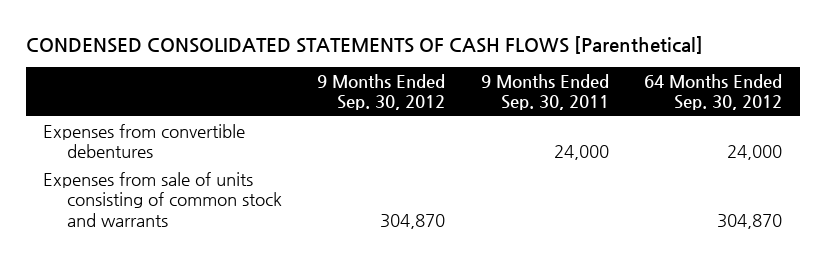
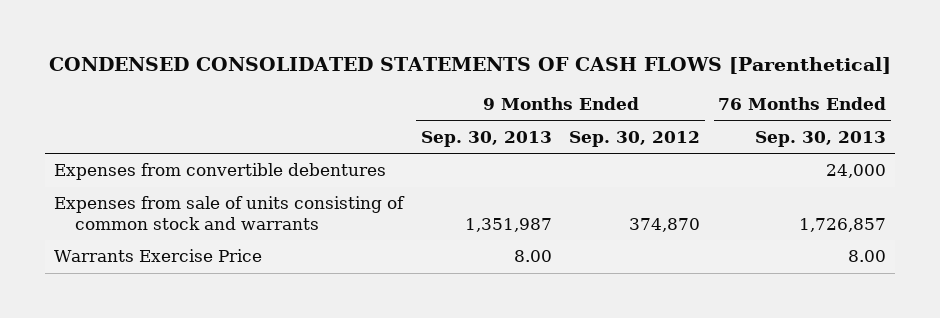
- | 9 Months Ended Sep. 30, 2012 | 9 Months Ended Sep. 30, 2011 | 64 Months Ended Sep. 30, 2012
+ | 9 Months Ended Sep. 30, 2013 | 9 Months Ended Sep. 30, 2012 | 76 Months Ended Sep. 30, 2013
- Expenses from sale of units consisting of common stock and warrants | 304,870 | | 304,870
+ Expenses from sale of units consisting of common stock and warrants | 1,351,987 | 374,870 | 1,726,857
+ Warrants Exercise Price | 8.00 | | 8.00

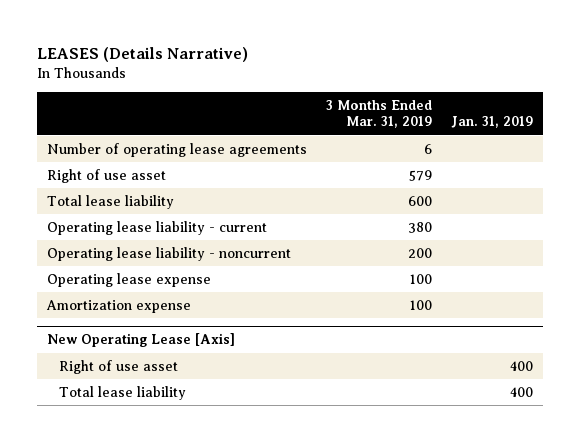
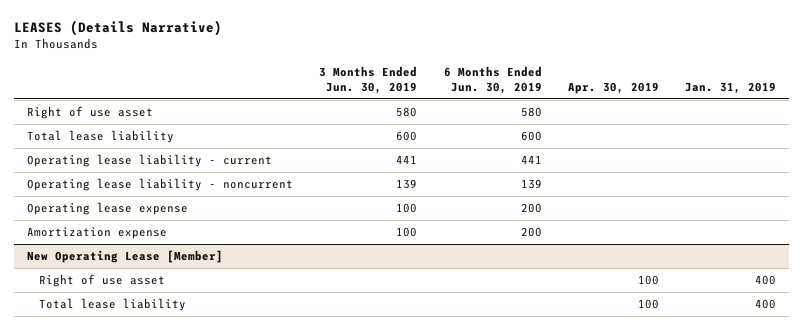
- | 3 Months Ended Mar. 31, 2019 | Jan. 31, 2019
+ | 3 Months Ended Jun. 30, 2019 | 6 Months Ended Jun. 30, 2019 | Apr. 30, 2019 | Jan. 31, 2019
- Number of operating lease agreements | 6 |
- New Operating Lease [Axis]
+ New Operating Lease [Member]

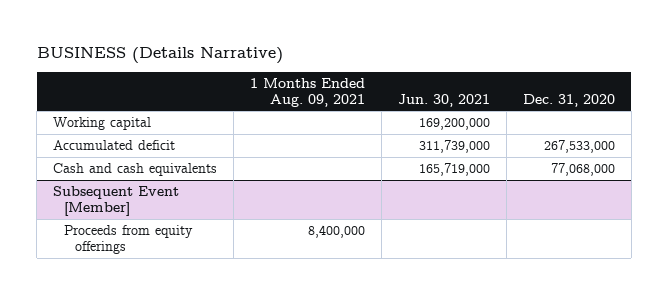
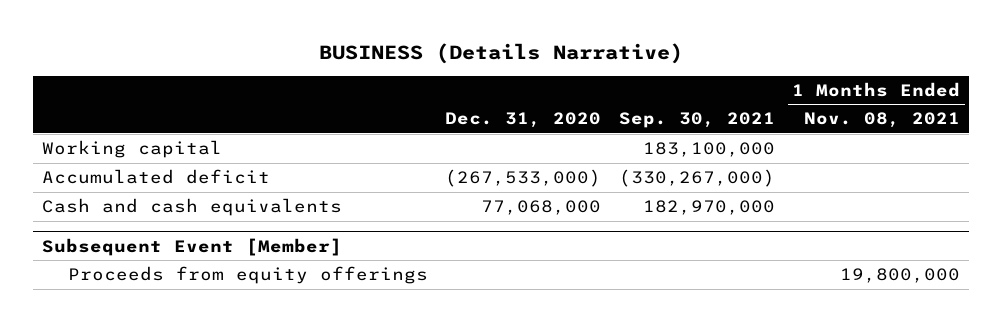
- | 1 Months Ended Aug. 09, 2021 | Jun. 30, 2021 | Dec. 31, 2020
+ | Dec. 31, 2020 | Sep. 30, 2021 | 1 Months Ended Nov. 08, 2021
- Accumulated deficit | | 311,739,000 | 267,533,000
+ Accumulated deficit | (267,533,000) | (330,267,000) |

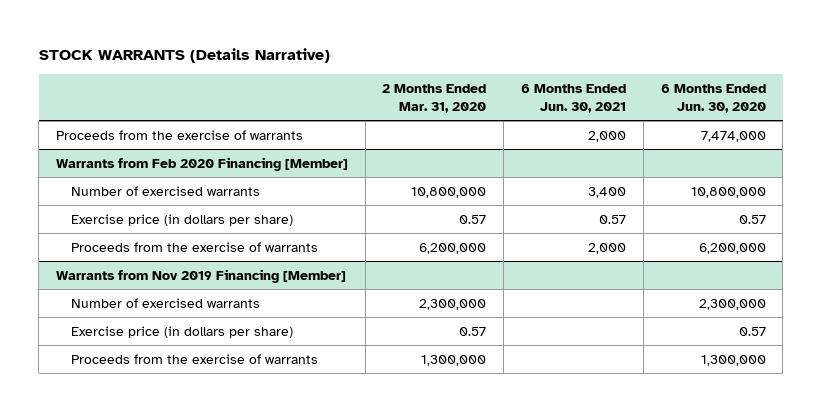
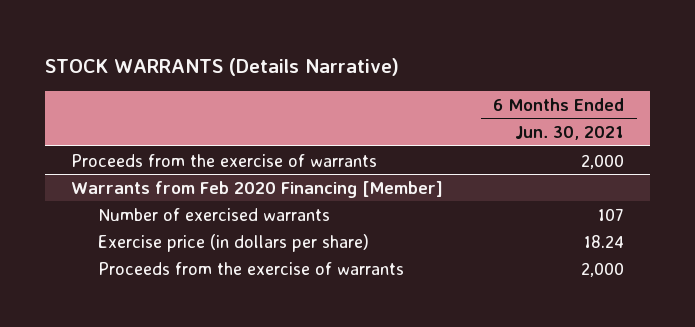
- | 2 Months Ended Mar. 31, 2020 | 6 Months Ended Jun. 30, 2021 | 6 Months Ended Jun. 30, 2020
+ | 6 Months Ended Jun. 30, 2021
@ Warrants from Feb 2020 Financing [Member]
- Number of exercised warrants | 10,800,000 | 3,400 | 10,800,000
- Exercise price (in dollars per share) | 0.57 | 0.57 | 0.57
+ Number of exercised warrants | 107
+ Exercise price (in dollars per share) | 18.24
- Warrants from Nov 2019 Financing [Member]
- Number of exercised warrants | 2,300,000 | | 2,300,000
- Exercise price (in dollars per share) | 0.57 | | 0.57
- Proceeds from the exercise of warrants | 1,300,000 | | 1,300,000

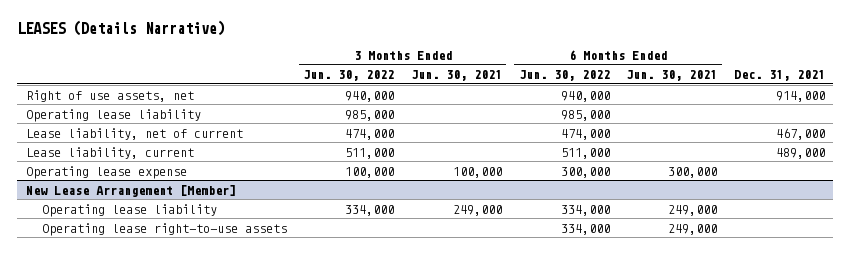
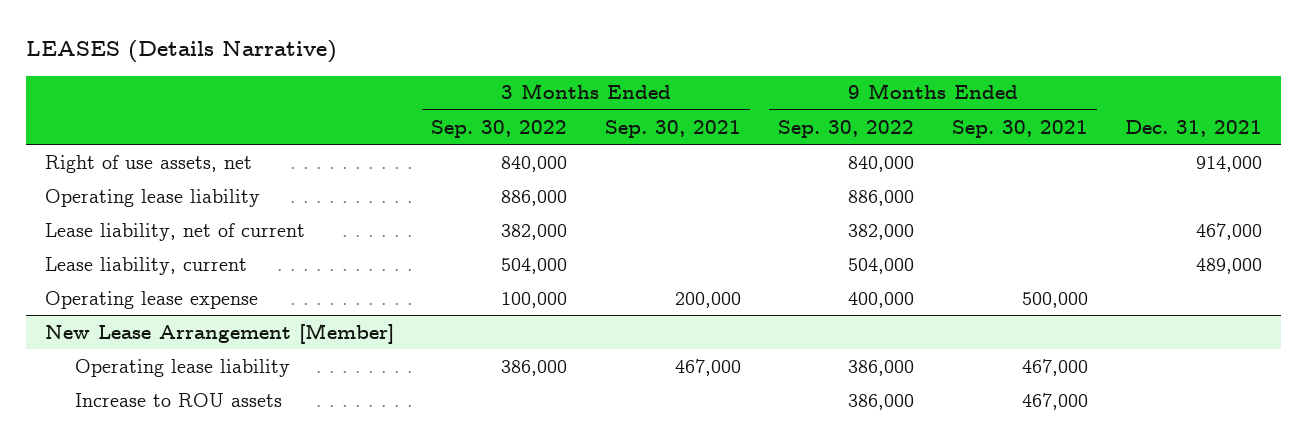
- | 3 Months Ended Jun. 30, 2022 | 3 Months Ended Jun. 30, 2021 | 6 Months Ended Jun. 30, 2022 | 6 Months Ended Jun. 30, 2021 | Dec. 31, 2021
+ | 3 Months Ended Sep. 30, 2022 | 3 Months Ended Sep. 30, 2021 | 9 Months Ended Sep. 30, 2022 | 9 Months Ended Sep. 30, 2021 | Dec. 31, 2021
@ New Lease Arrangement [Member]
- Operating lease right-to-use assets | | | 334,000 | 249,000 |
+ Increase to ROU assets | | | 386,000 | 467,000 |

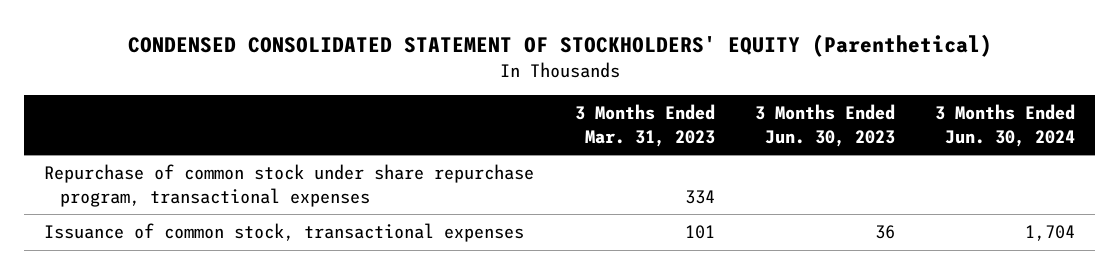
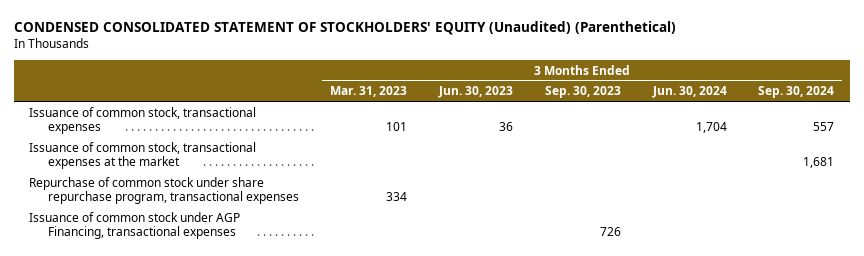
- CONDENSED CONSOLIDATED STATEMENT OF STOCKHOLDERS' EQUITY (Parenthetical)
+ CONDENSED CONSOLIDATED STATEMENT OF STOCKHOLDERS' EQUITY (Unaudited) (Parenthetical)
- | 3 Months Ended Mar. 31, 2023 | 3 Months Ended Jun. 30, 2023 | 3 Months Ended Jun. 30, 2024
+ | 3 Months Ended Mar. 31, 2023 | 3 Months Ended Jun. 30, 2023 | 3 Months Ended Sep. 30, 2023 | 3 Months Ended Jun. 30, 2024 | 3 Months Ended Sep. 30, 2024
+ Issuance of common stock, transactional expenses at the market | | | | | 1,681
moved down: Repurchase of common stock under share repurchase program, transactional expenses | 334 | | | |
+ Issuance of common stock under AGP Financing, transactional expenses | | | 726 | |

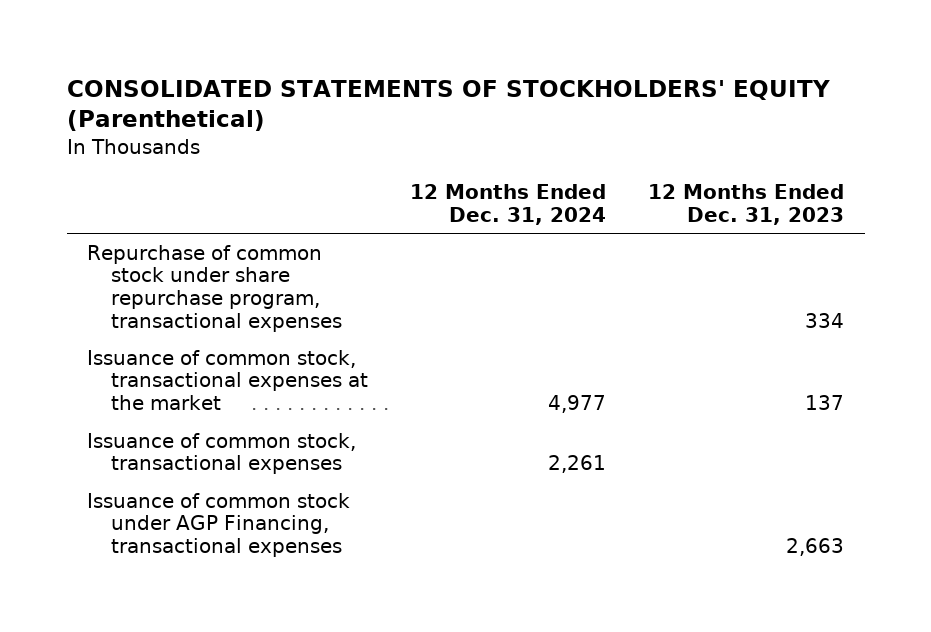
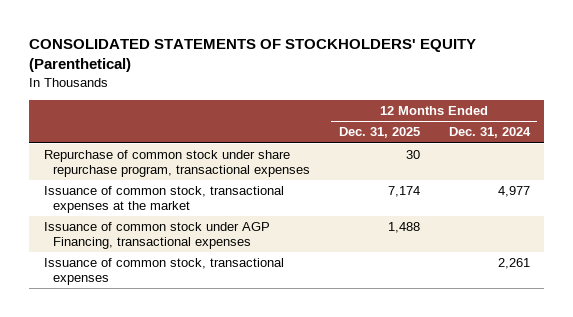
- | 12 Months Ended Dec. 31, 2024 | 12 Months Ended Dec. 31, 2023
+ | 12 Months Ended Dec. 31, 2025 | 12 Months Ended Dec. 31, 2024
moved down: Issuance of common stock, transactional expenses | | 2,261

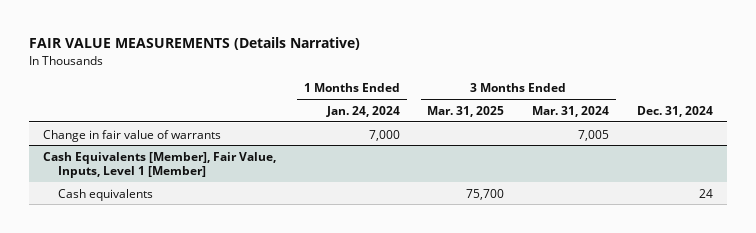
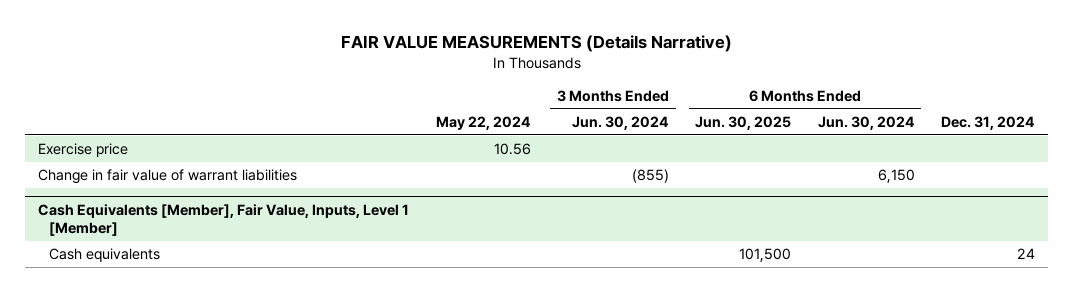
- | 1 Months Ended Jan. 24, 2024 | 3 Months Ended Mar. 31, 2025 | 3 Months Ended Mar. 31, 2024 | Dec. 31, 2024
+ | May 22, 2024 | 3 Months Ended Jun. 30, 2024 | 6 Months Ended Jun. 30, 2025 | 6 Months Ended Jun. 30, 2024 | Dec. 31, 2024
- Change in fair value of warrants | 7,000 | | 7,005 |
+ Exercise price | 10.56 | | | |
+ Change in fair value of warrant liabilities | | (855) | | 6,150 |

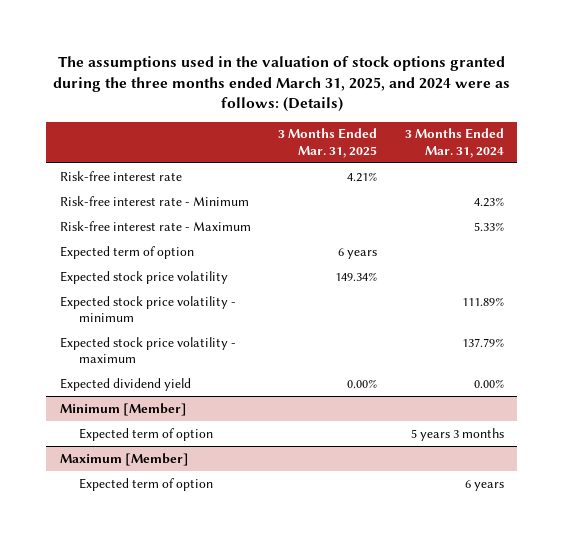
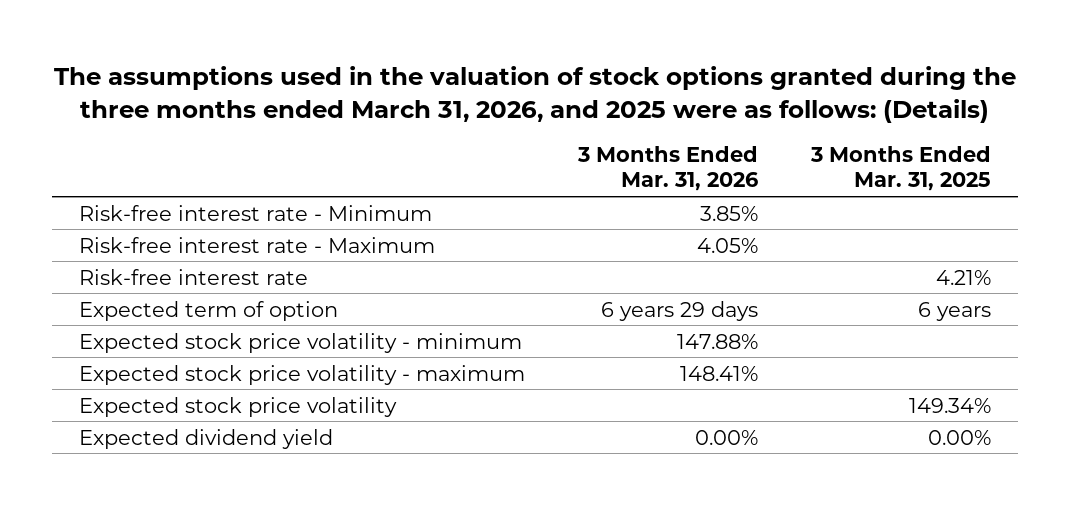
- The assumptions used in the valuation of stock options granted during the three months ended March 31, 2025, and 2024 were as follows: (Details)
+ The assumptions used in the valuation of stock options granted during the three months ended March 31, 2026, and 2025 were as follows: (Details)
- | 3 Months Ended Mar. 31, 2025 | 3 Months Ended Mar. 31, 2024
+ | 3 Months Ended Mar. 31, 2026 | 3 Months Ended Mar. 31, 2025
moved down: Risk-free interest rate | | 4.21%
moved down: Expected stock price volatility | | 149.34%
- Minimum [Member]
- Expected term of option | | 5 years 3 months
- Maximum [Member]
- Expected term of option | | 6 years

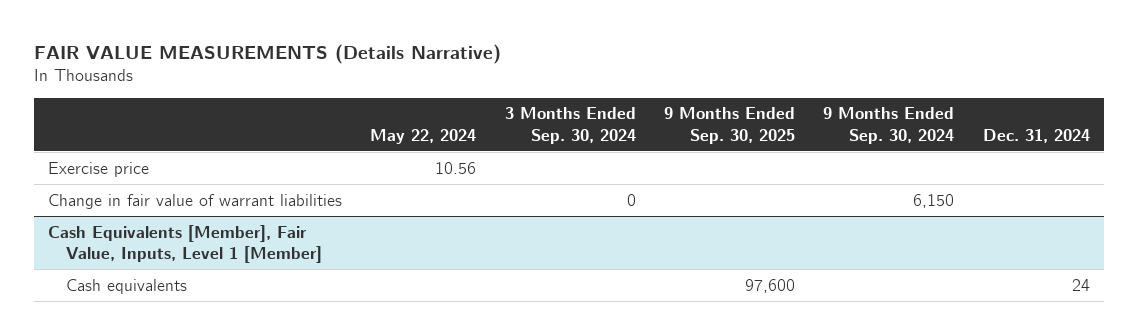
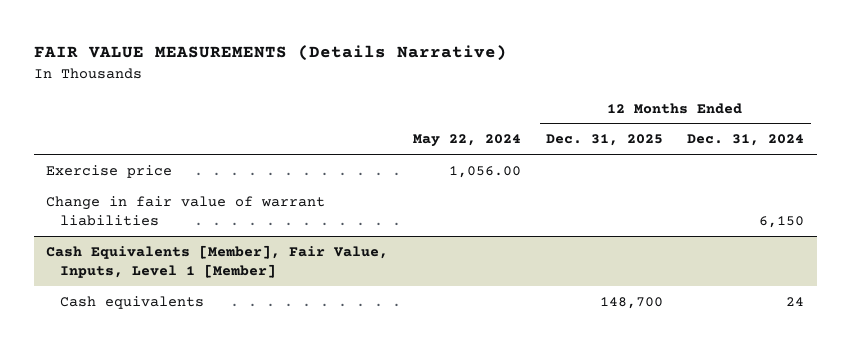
- | May 22, 2024 | 3 Months Ended Sep. 30, 2024 | 9 Months Ended Sep. 30, 2025 | 9 Months Ended Sep. 30, 2024 | Dec. 31, 2024
+ | May 22, 2024 | 12 Months Ended Dec. 31, 2025 | 12 Months Ended Dec. 31, 2024
- Exercise price | 10.56 | | | |
+ Exercise price | 1,056.00 | |

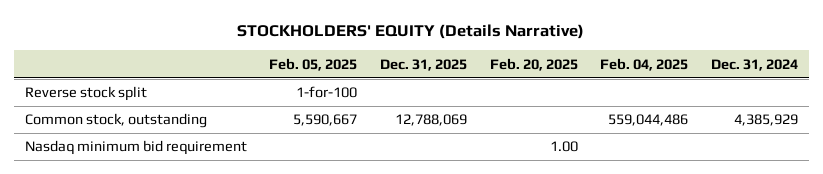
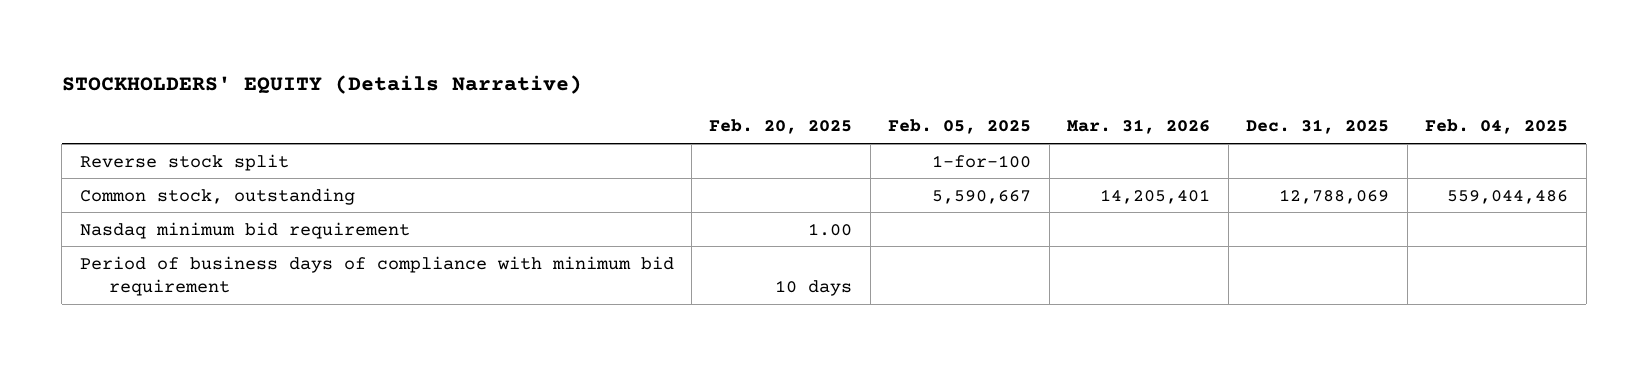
- | Feb. 05, 2025 | Dec. 31, 2025 | Feb. 20, 2025 | Feb. 04, 2025 | Dec. 31, 2024
+ | Feb. 20, 2025 | Feb. 05, 2025 | Mar. 31, 2026 | Dec. 31, 2025 | Feb. 04, 2025
+ Period of business days of compliance with minimum bid requirement | 10 days | | | |

